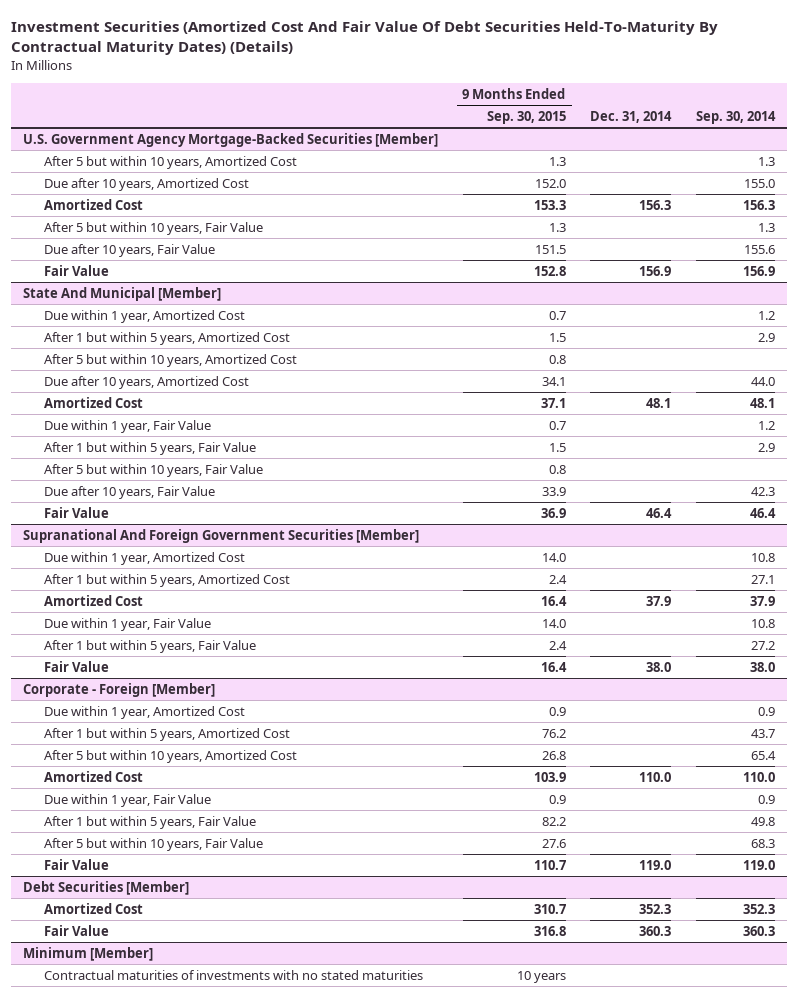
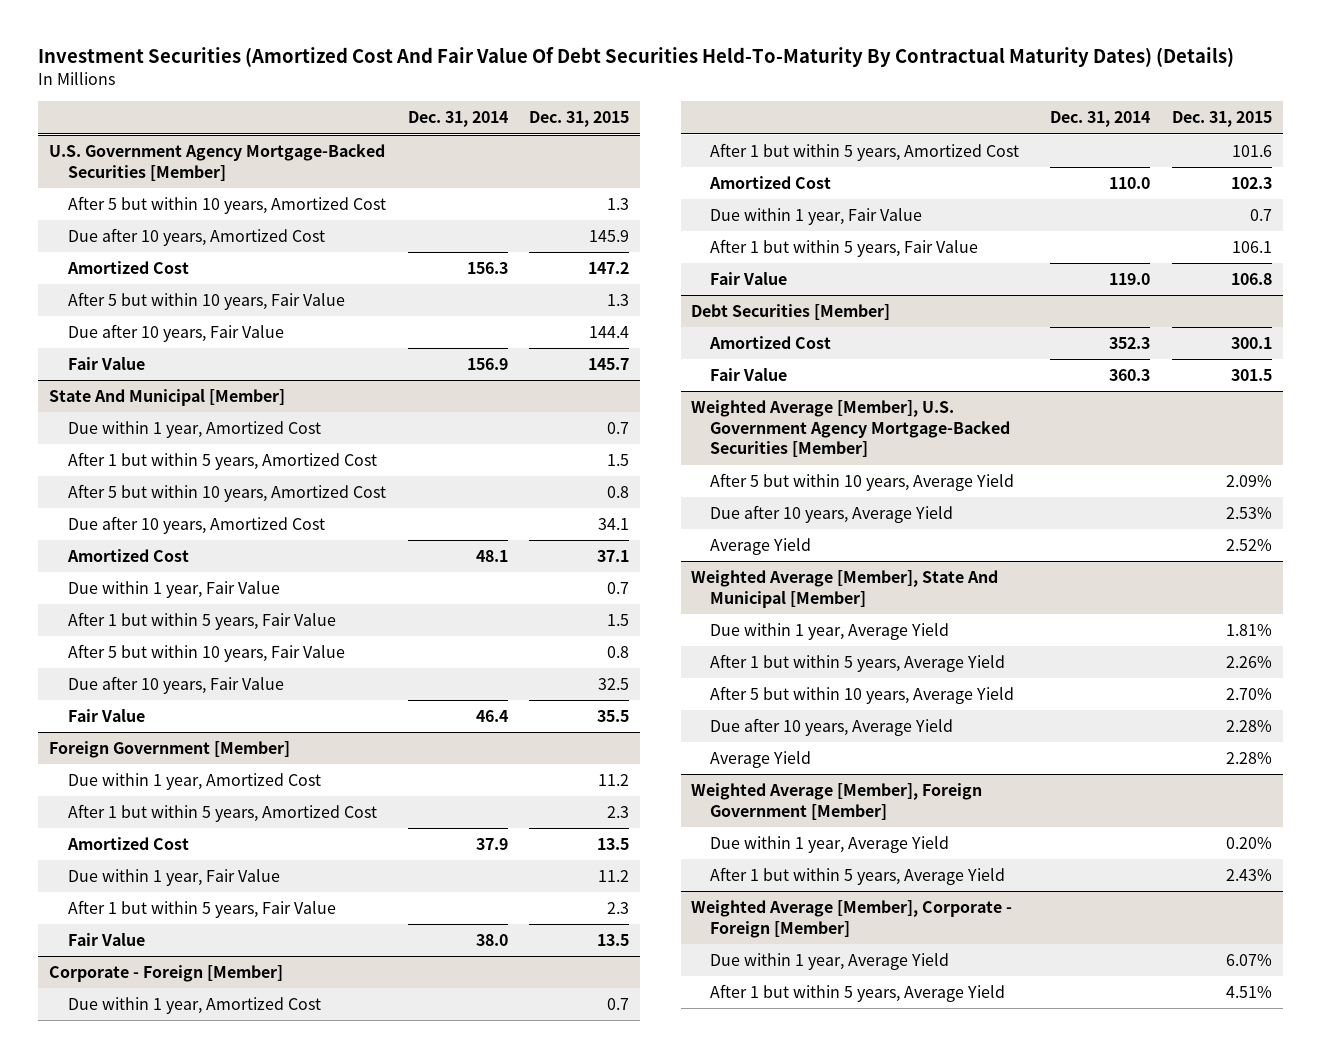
- | 9 Months Ended Sep. 30, 2015 | Dec. 31, 2014 | Sep. 30, 2014
+ | Dec. 31, 2014 | Dec. 31, 2015
- Supranational And Foreign Government Securities [Member]
+ Foreign Government [Member]
@ Corporate - Foreign [Member]
- After 5 but within 10 years, Amortized Cost | 26.8 | | 65.4
- After 5 but within 10 years, Fair Value | 27.6 | | 68.3
- Minimum [Member]
- Contractual maturities of investments with no stated maturities | 10 years | |
+ Weighted Average [Member], U.S. Government Agency Mortgage-Backed Securities [Member]
+ After 5 but within 10 years, Average Yield | | 2.09%
+ Due after 10 years, Average Yield | | 2.53%
+ Average Yield | | 2.52%
+ Weighted Average [Member], State And Municipal [Member]
+ Due within 1 year, Average Yield | | 1.81%
+ After 1 but within 5 years, Average Yield | | 2.26%
+ After 5 but within 10 years, Average Yield | | 2.70%
+ Due after 10 years, Average Yield | | 2.28%
+ Average Yield | | 2.28%
+ Weighted Average [Member], Foreign Government [Member]
+ Due within 1 year, Average Yield | | 0.20%
+ After 1 but within 5 years, Average Yield | | 2.43%
+ Weighted Average [Member], Corporate - Foreign [Member]
+ Due within 1 year, Average Yield | | 6.07%
+ After 1 but within 5 years, Average Yield | | 4.51%

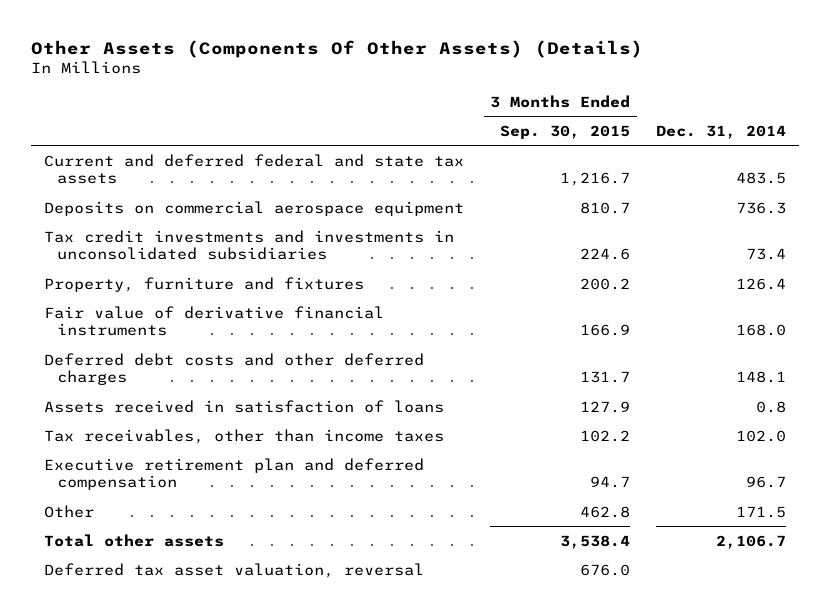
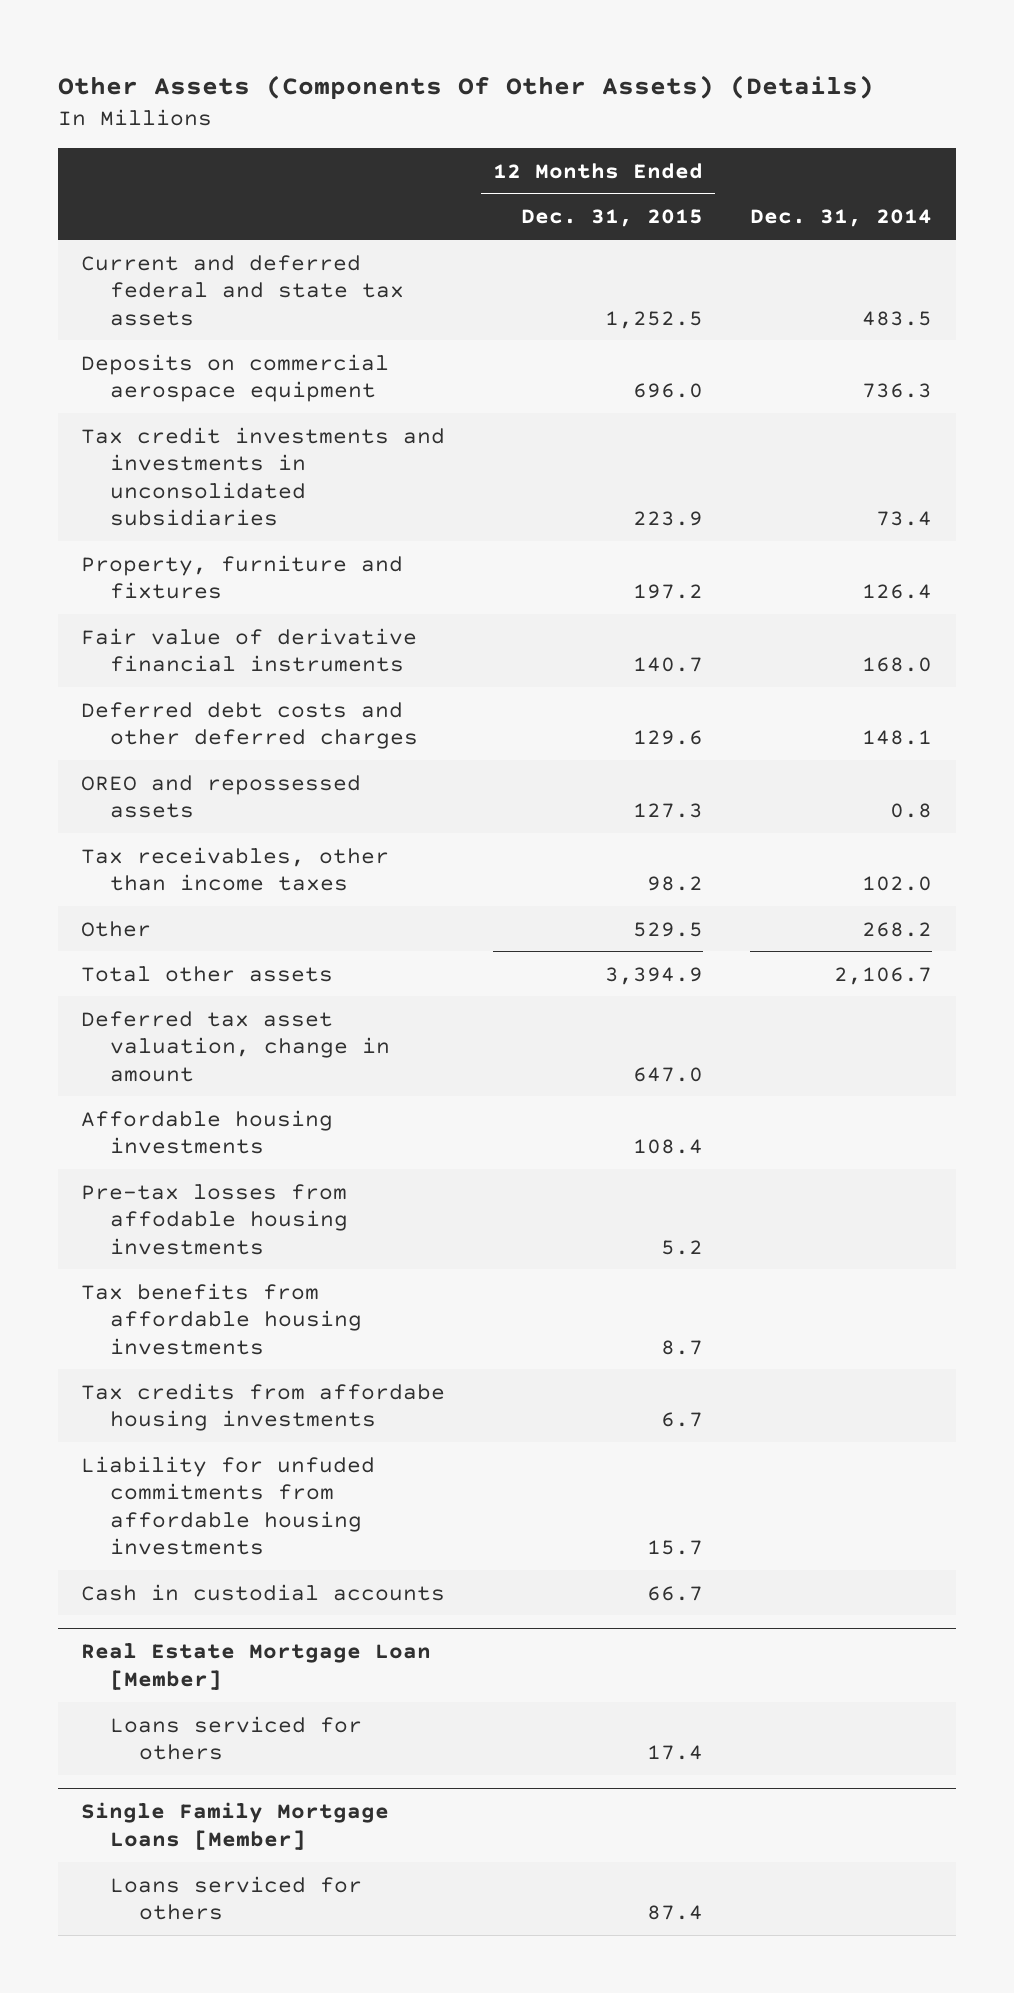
- | 3 Months Ended Sep. 30, 2015 | Dec. 31, 2014
+ | 12 Months Ended Dec. 31, 2015 | Dec. 31, 2014
- Assets received in satisfaction of loans | 127.9 | 0.8
+ OREO and repossessed assets | 127.3 | 0.8
- Executive retirement plan and deferred compensation | 94.7 | 96.7
- Other | 462.8 | 171.5
+ Other | 529.5 | 268.2
- Deferred tax asset valuation, reversal | 676.0 |
+ Deferred tax asset valuation, change in amount | 647.0 |
+ Affordable housing investments | 108.4 |
+ Pre-tax losses from affodable housing investments | 5.2 |
+ Tax benefits from affordable housing investments | 8.7 |
+ Tax credits from affordabe housing investments | 6.7 |
+ Liability for unfuded commitments from affordable housing investments | 15.7 |
+ Cash in custodial accounts | 66.7 |
+ Real Estate Mortgage Loan [Member]
+ Loans serviced for others | 17.4 |
+ Single Family Mortgage Loans [Member]
+ Loans serviced for others | 87.4 |

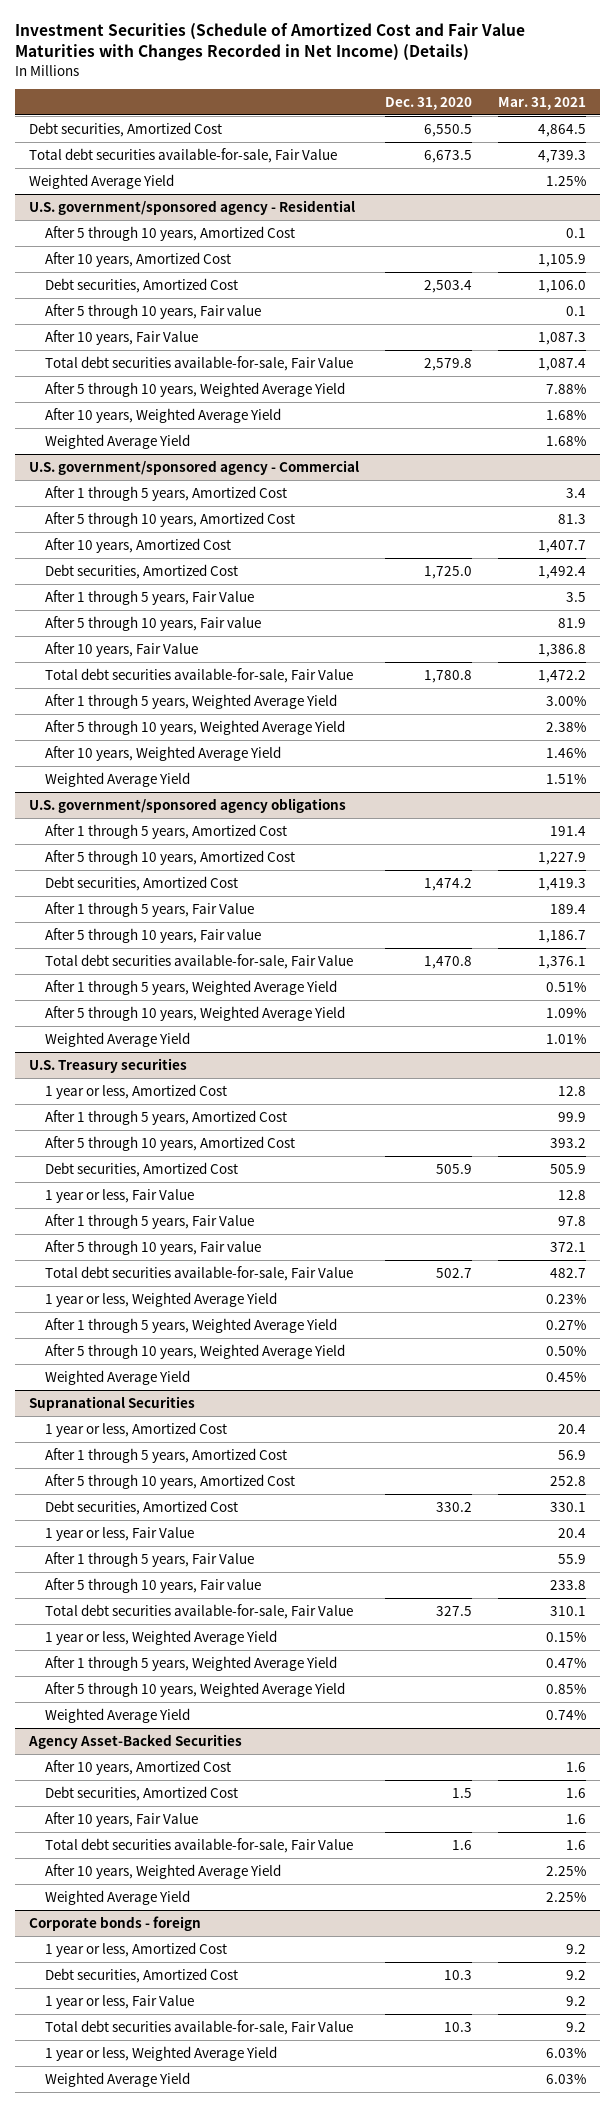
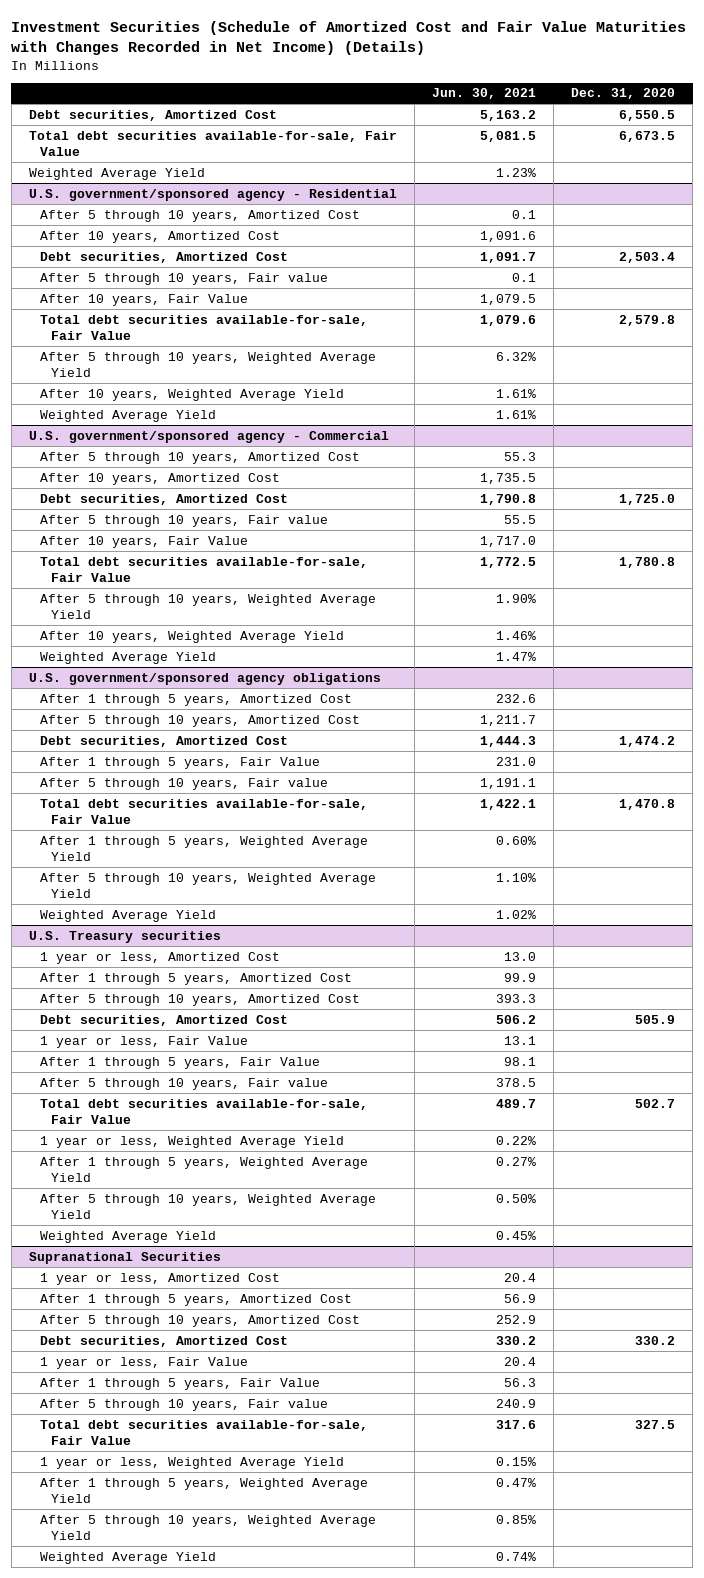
- | Dec. 31, 2020 | Mar. 31, 2021
+ | Jun. 30, 2021 | Dec. 31, 2020
@ U.S. government/sponsored agency - Commercial
- After 1 through 5 years, Amortized Cost | | 3.4
- After 1 through 5 years, Fair Value | | 3.5
- After 1 through 5 years, Weighted Average Yield | | 3.00%
- Agency Asset-Backed Securities
- After 10 years, Amortized Cost | | 1.6
- Debt securities, Amortized Cost | 1.5 | 1.6
- After 10 years, Fair Value | | 1.6
- Total debt securities available-for-sale, Fair Value | 1.6 | 1.6
- After 10 years, Weighted Average Yield | | 2.25%
- Weighted Average Yield | | 2.25%
- Corporate bonds - foreign
- 1 year or less, Amortized Cost | | 9.2
- Debt securities, Amortized Cost | 10.3 | 9.2
- 1 year or less, Fair Value | | 9.2
- Total debt securities available-for-sale, Fair Value | 10.3 | 9.2
- 1 year or less, Weighted Average Yield | | 6.03%
- Weighted Average Yield | | 6.03%

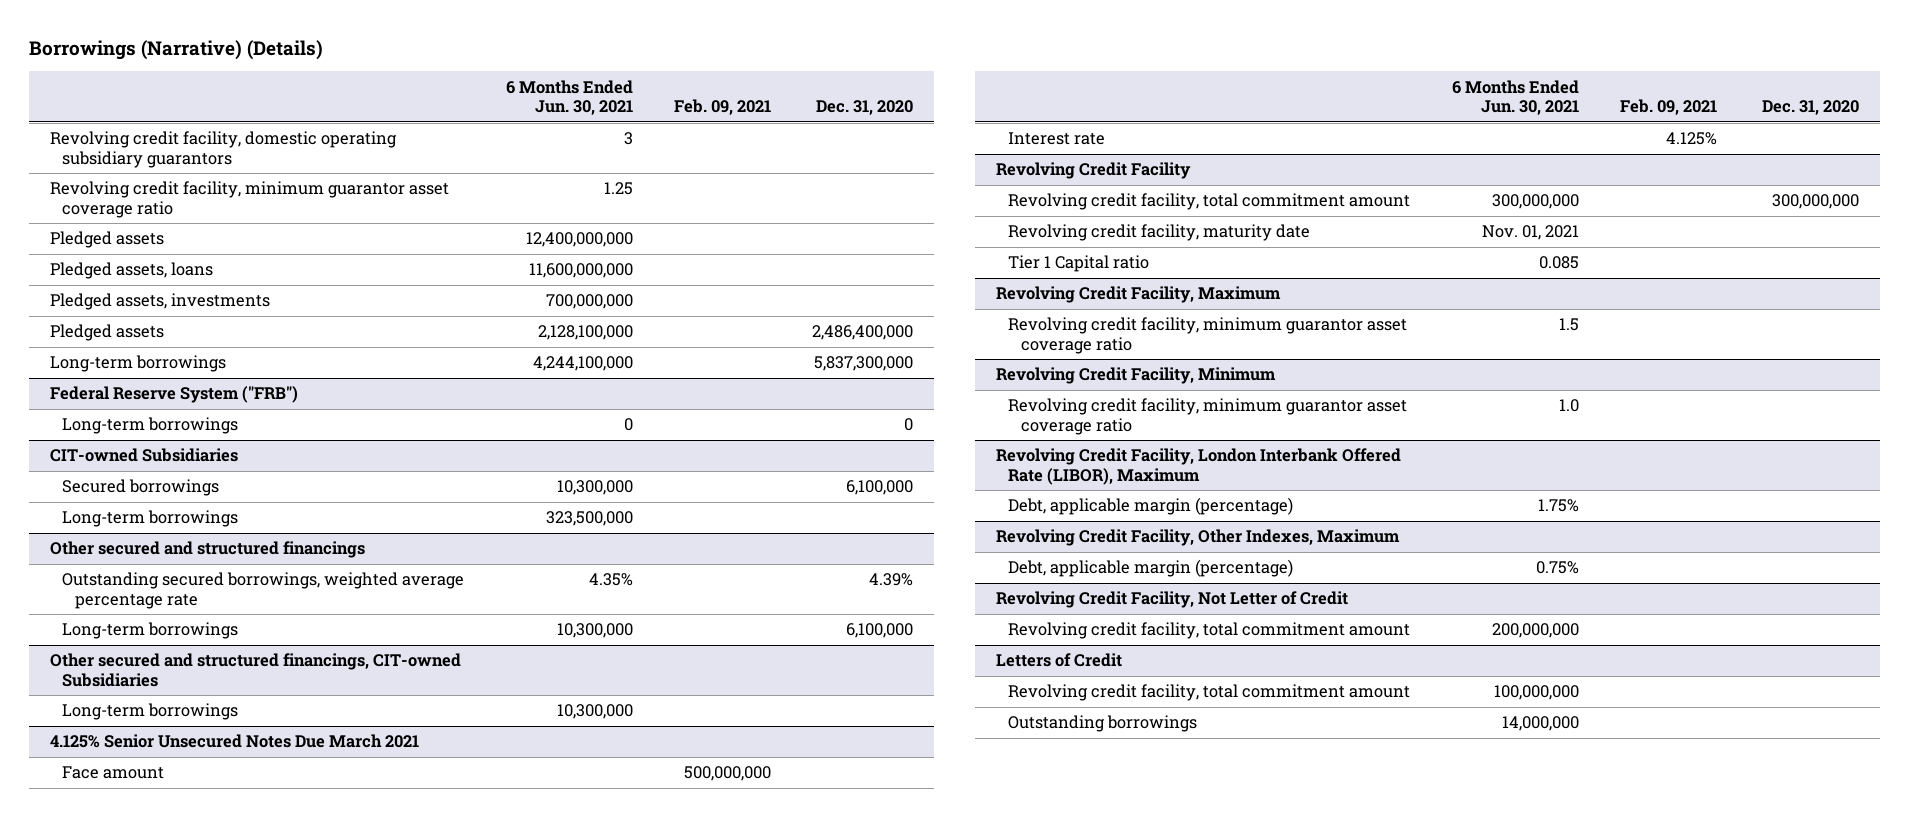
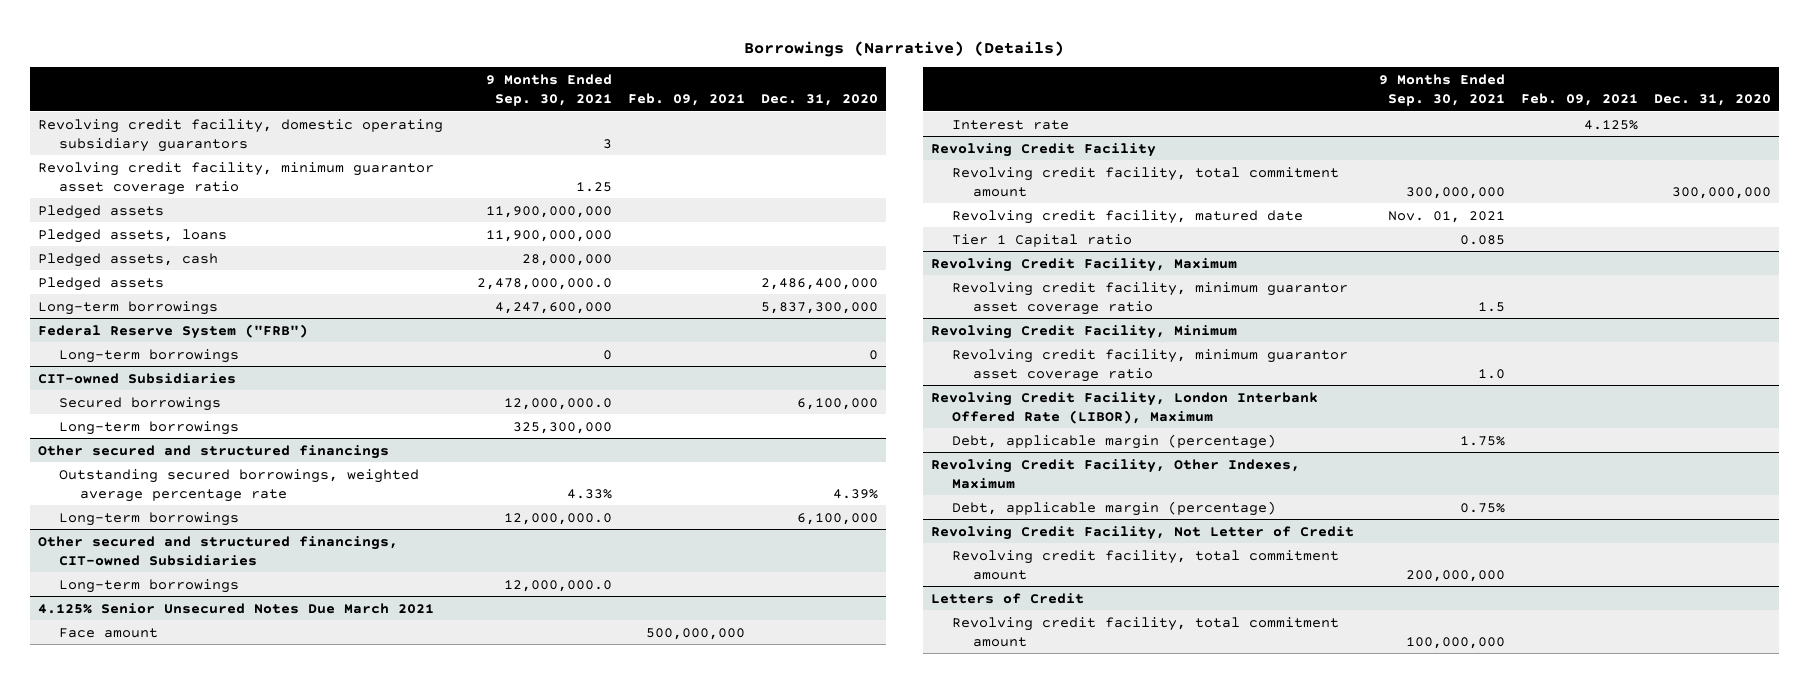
- | 6 Months Ended Jun. 30, 2021 | Feb. 09, 2021 | Dec. 31, 2020
+ | 9 Months Ended Sep. 30, 2021 | Feb. 09, 2021 | Dec. 31, 2020
- Pledged assets, investments | 700,000,000 | |
+ Pledged assets, cash | 28,000,000 | |
@ Revolving Credit Facility
- Revolving credit facility, maturity date | Nov. 01, 2021 | |
+ Revolving credit facility, matured date | Nov. 01, 2021 | |
@ Letters of Credit
- Outstanding borrowings | 14,000,000 | |

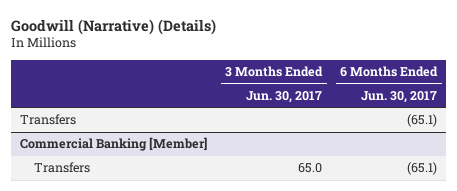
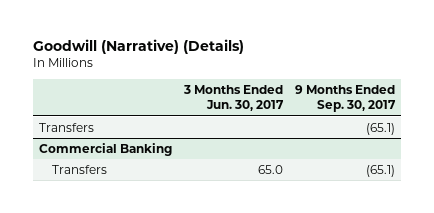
- | 3 Months Ended Jun. 30, 2017 | 6 Months Ended Jun. 30, 2017
+ | 3 Months Ended Jun. 30, 2017 | 9 Months Ended Sep. 30, 2017
- Commercial Banking [Member]
+ Commercial Banking

